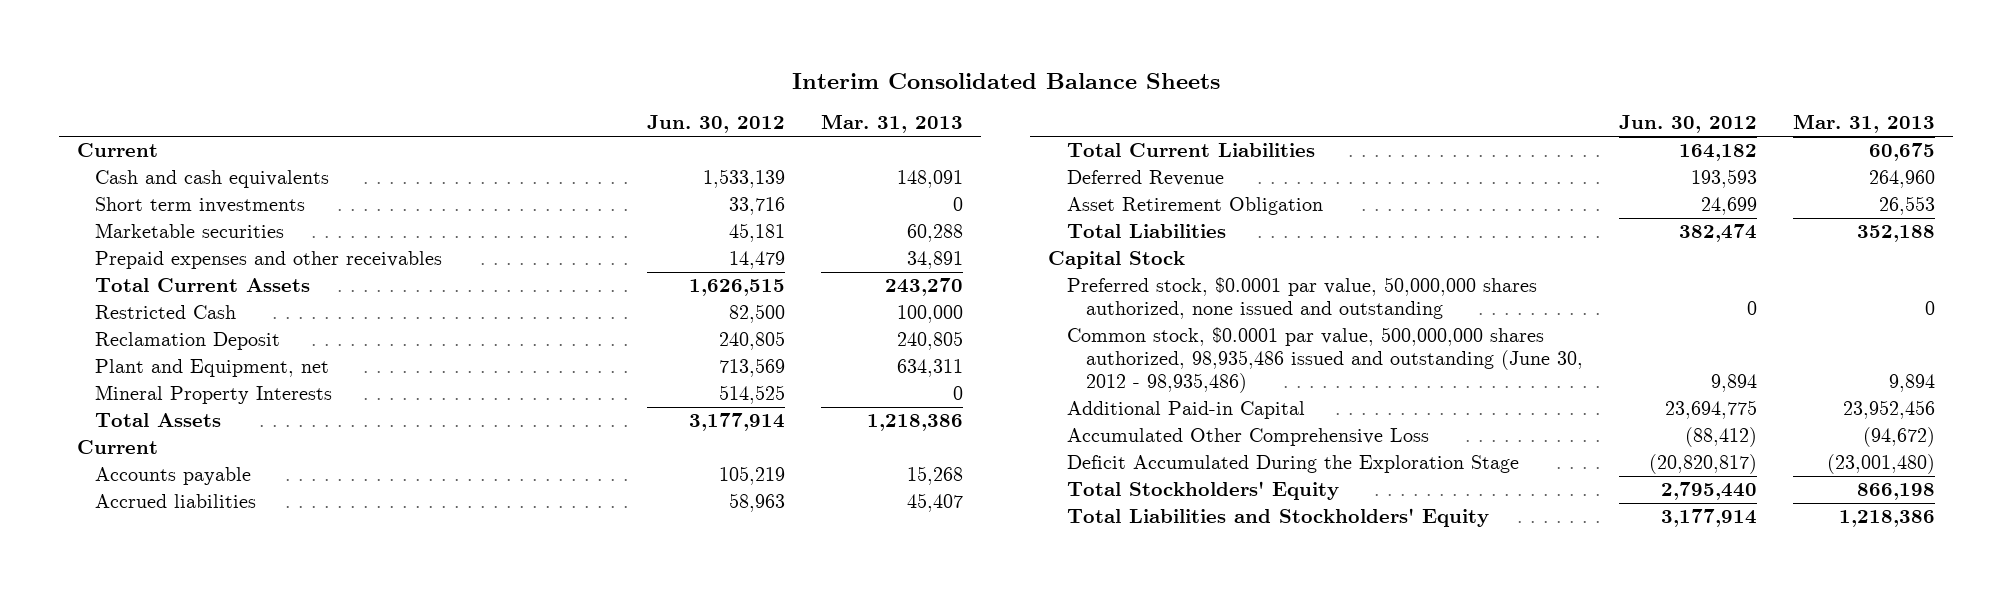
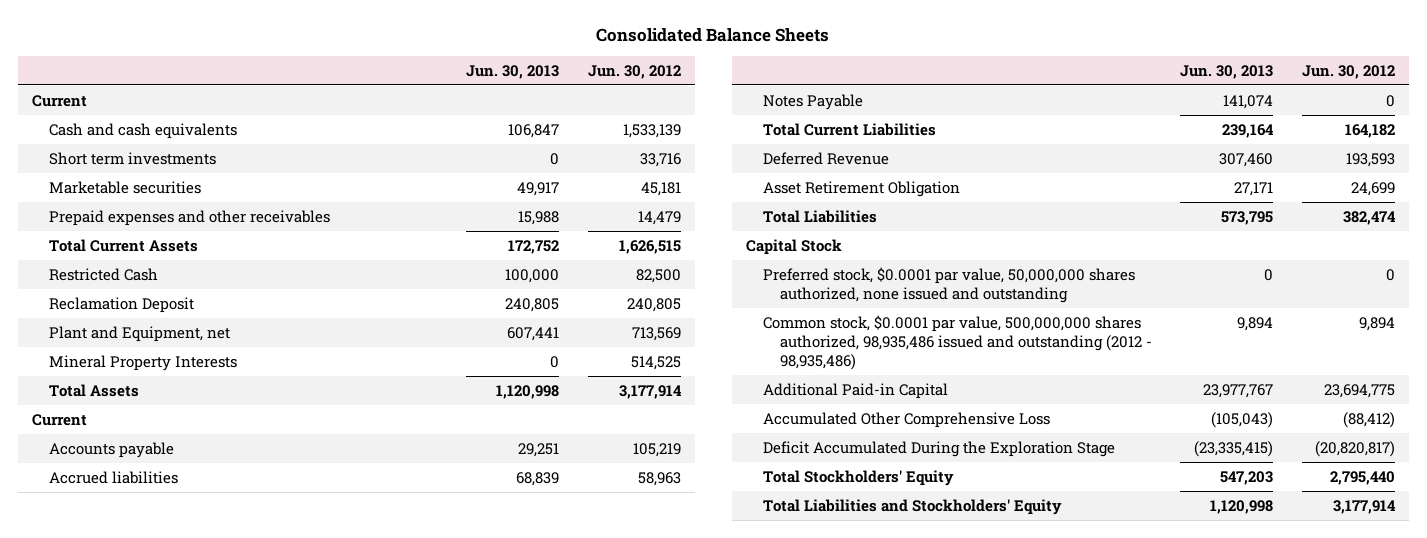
- Interim Consolidated Balance Sheets
+ Consolidated Balance Sheets
- | Jun. 30, 2012 | Mar. 31, 2013
+ | Jun. 30, 2013 | Jun. 30, 2012
+ Notes Payable | 141,074 | 0
- Common stock, $0.0001 par value, 500,000,000 shares authorized, 98,935,486 issued and outstanding (June 30, 2012 - 98,935,486) | 9,894 | 9,894
+ Common stock, $0.0001 par value, 500,000,000 shares authorized, 98,935,486 issued and outstanding (2012 - 98,935,486) | 9,894 | 9,894

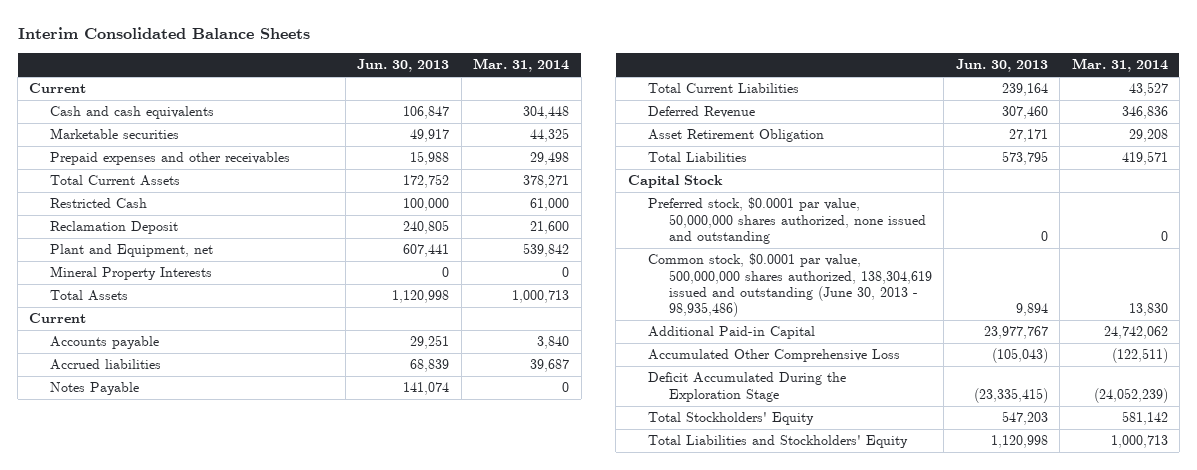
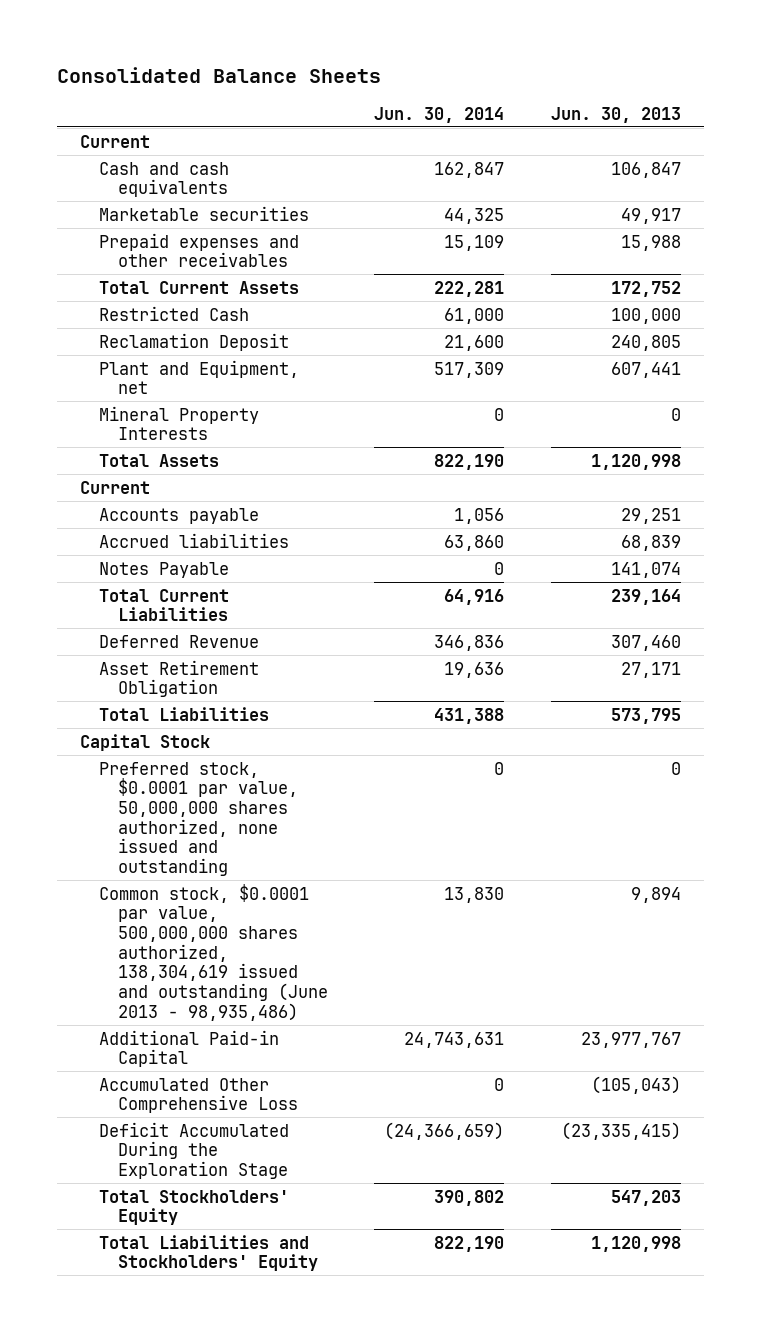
- Interim Consolidated Balance Sheets
+ Consolidated Balance Sheets
- | Jun. 30, 2013 | Mar. 31, 2014
+ | Jun. 30, 2014 | Jun. 30, 2013
- Common stock, $0.0001 par value, 500,000,000 shares authorized, 138,304,619 issued and outstanding (June 30, 2013 - 98,935,486) | 9,894 | 13,830
+ Common stock, $0.0001 par value, 500,000,000 shares authorized, 138,304,619 issued and outstanding (June 2013 - 98,935,486) | 13,830 | 9,894

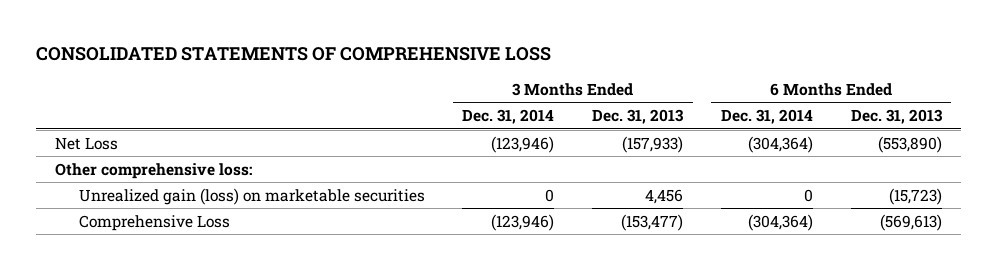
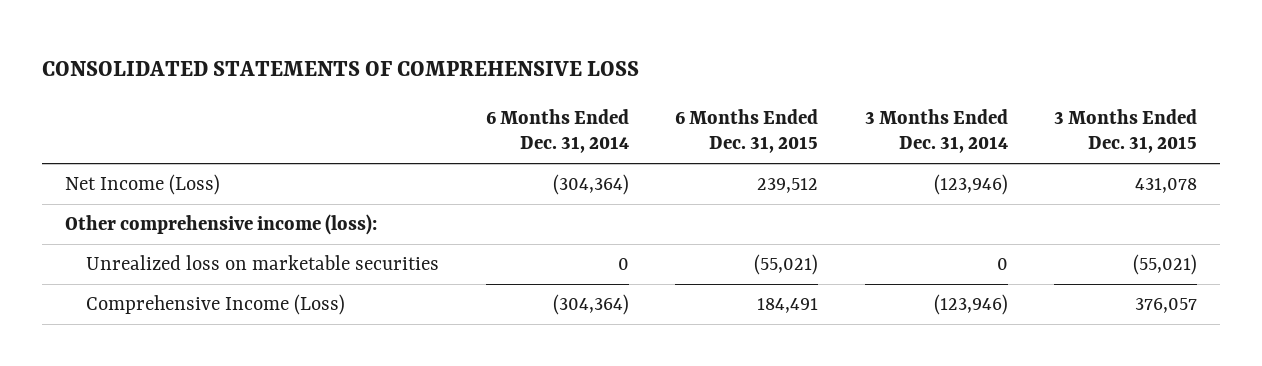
- | 3 Months Ended Dec. 31, 2014 | 3 Months Ended Dec. 31, 2013 | 6 Months Ended Dec. 31, 2014 | 6 Months Ended Dec. 31, 2013
+ | 6 Months Ended Dec. 31, 2014 | 6 Months Ended Dec. 31, 2015 | 3 Months Ended Dec. 31, 2014 | 3 Months Ended Dec. 31, 2015
- Net Loss | (123,946) | (157,933) | (304,364) | (553,890)
- Other comprehensive loss:
- Unrealized gain (loss) on marketable securities | 0 | 4,456 | 0 | (15,723)
- Comprehensive Loss | (123,946) | (153,477) | (304,364) | (569,613)
+ Net Income (Loss) | (304,364) | 239,512 | (123,946) | 431,078
+ Other comprehensive income (loss):
+ Unrealized loss on marketable securities | 0 | (55,021) | 0 | (55,021)
+ Comprehensive Income (Loss) | (304,364) | 184,491 | (123,946) | 376,057

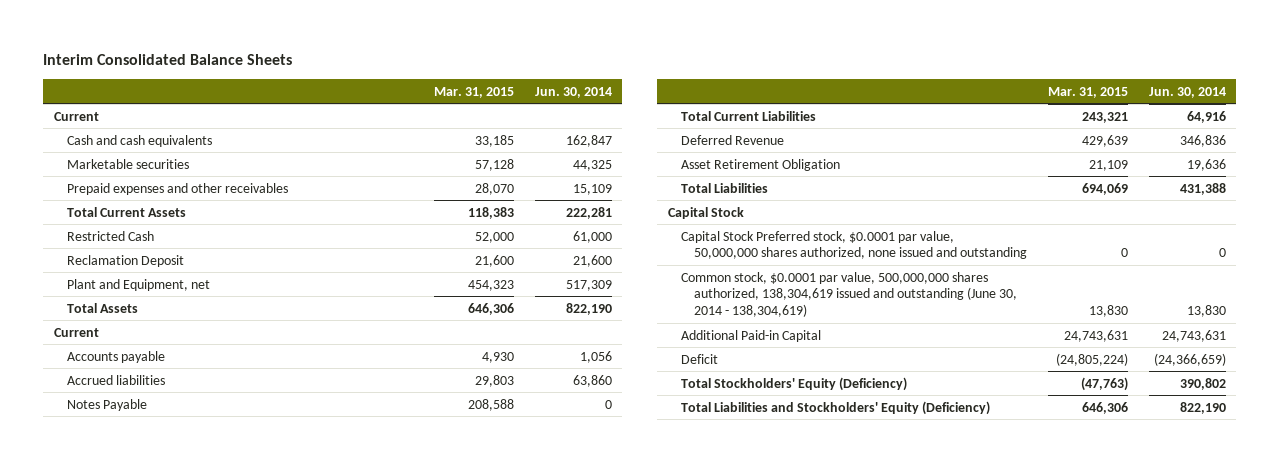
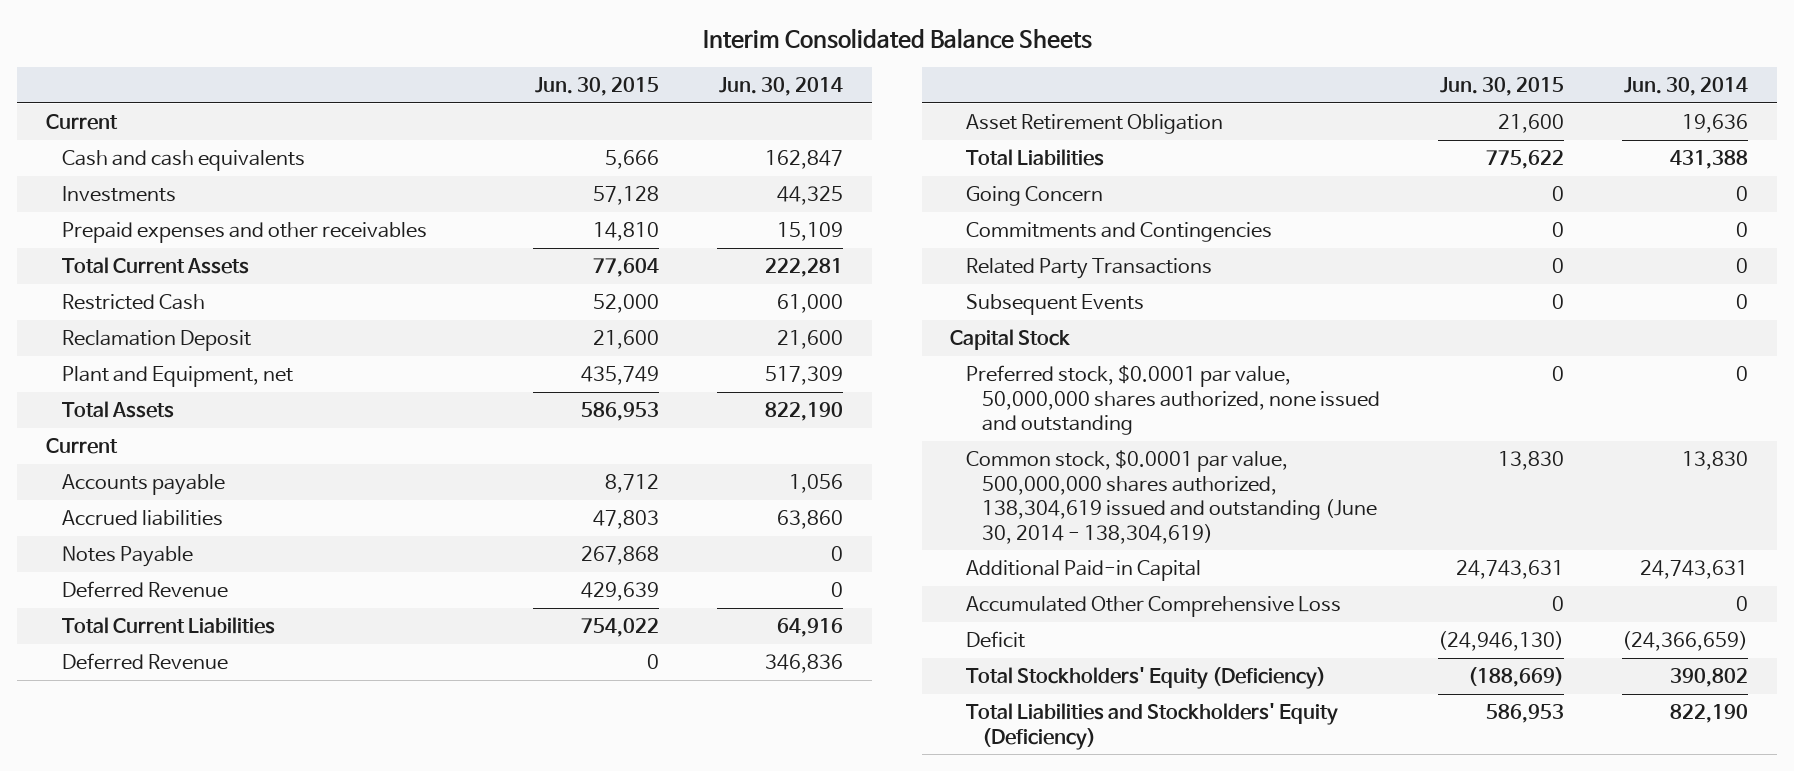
- | Mar. 31, 2015 | Jun. 30, 2014
+ | Jun. 30, 2015 | Jun. 30, 2014
- Marketable securities | 57,128 | 44,325
+ Investments | 57,128 | 44,325
+ Deferred Revenue | 429,639 | 0
+ Going Concern | 0 | 0
+ Commitments and Contingencies | 0 | 0
+ Related Party Transactions | 0 | 0
+ Subsequent Events | 0 | 0
- Capital Stock Preferred stock, $0.0001 par value, 50,000,000 shares authorized, none issued and outstanding | 0 | 0
+ Preferred stock, $0.0001 par value, 50,000,000 shares authorized, none issued and outstanding | 0 | 0
+ Accumulated Other Comprehensive Loss | 0 | 0

